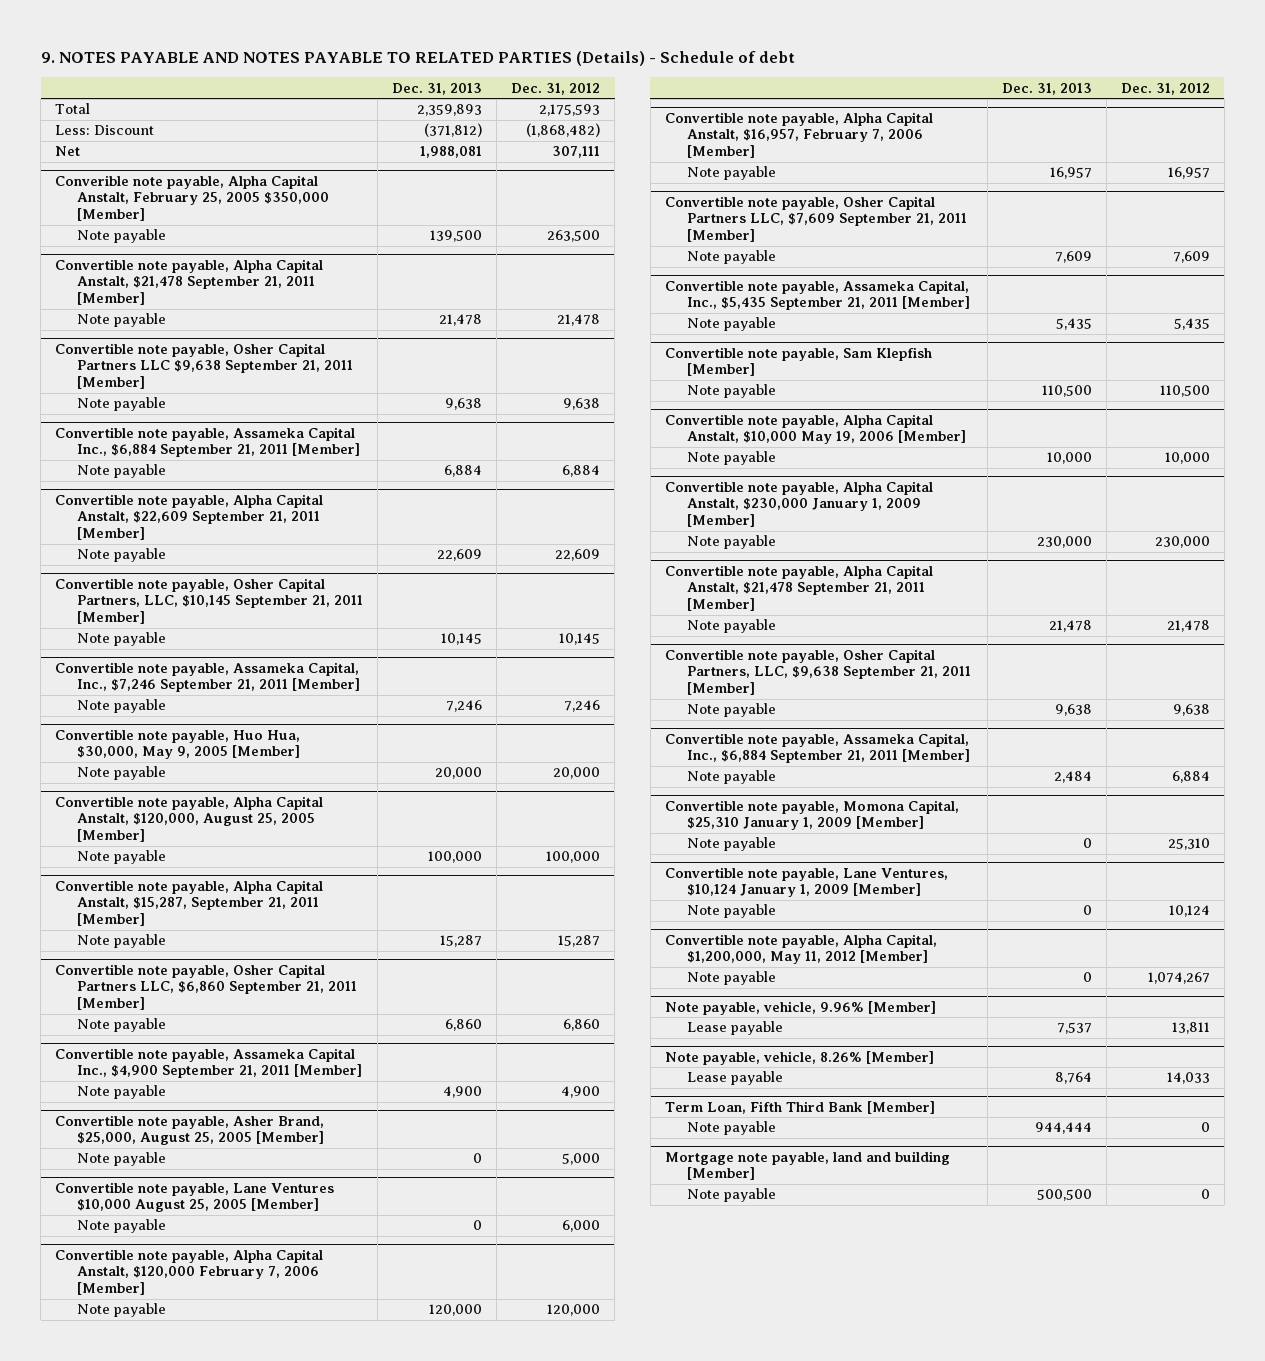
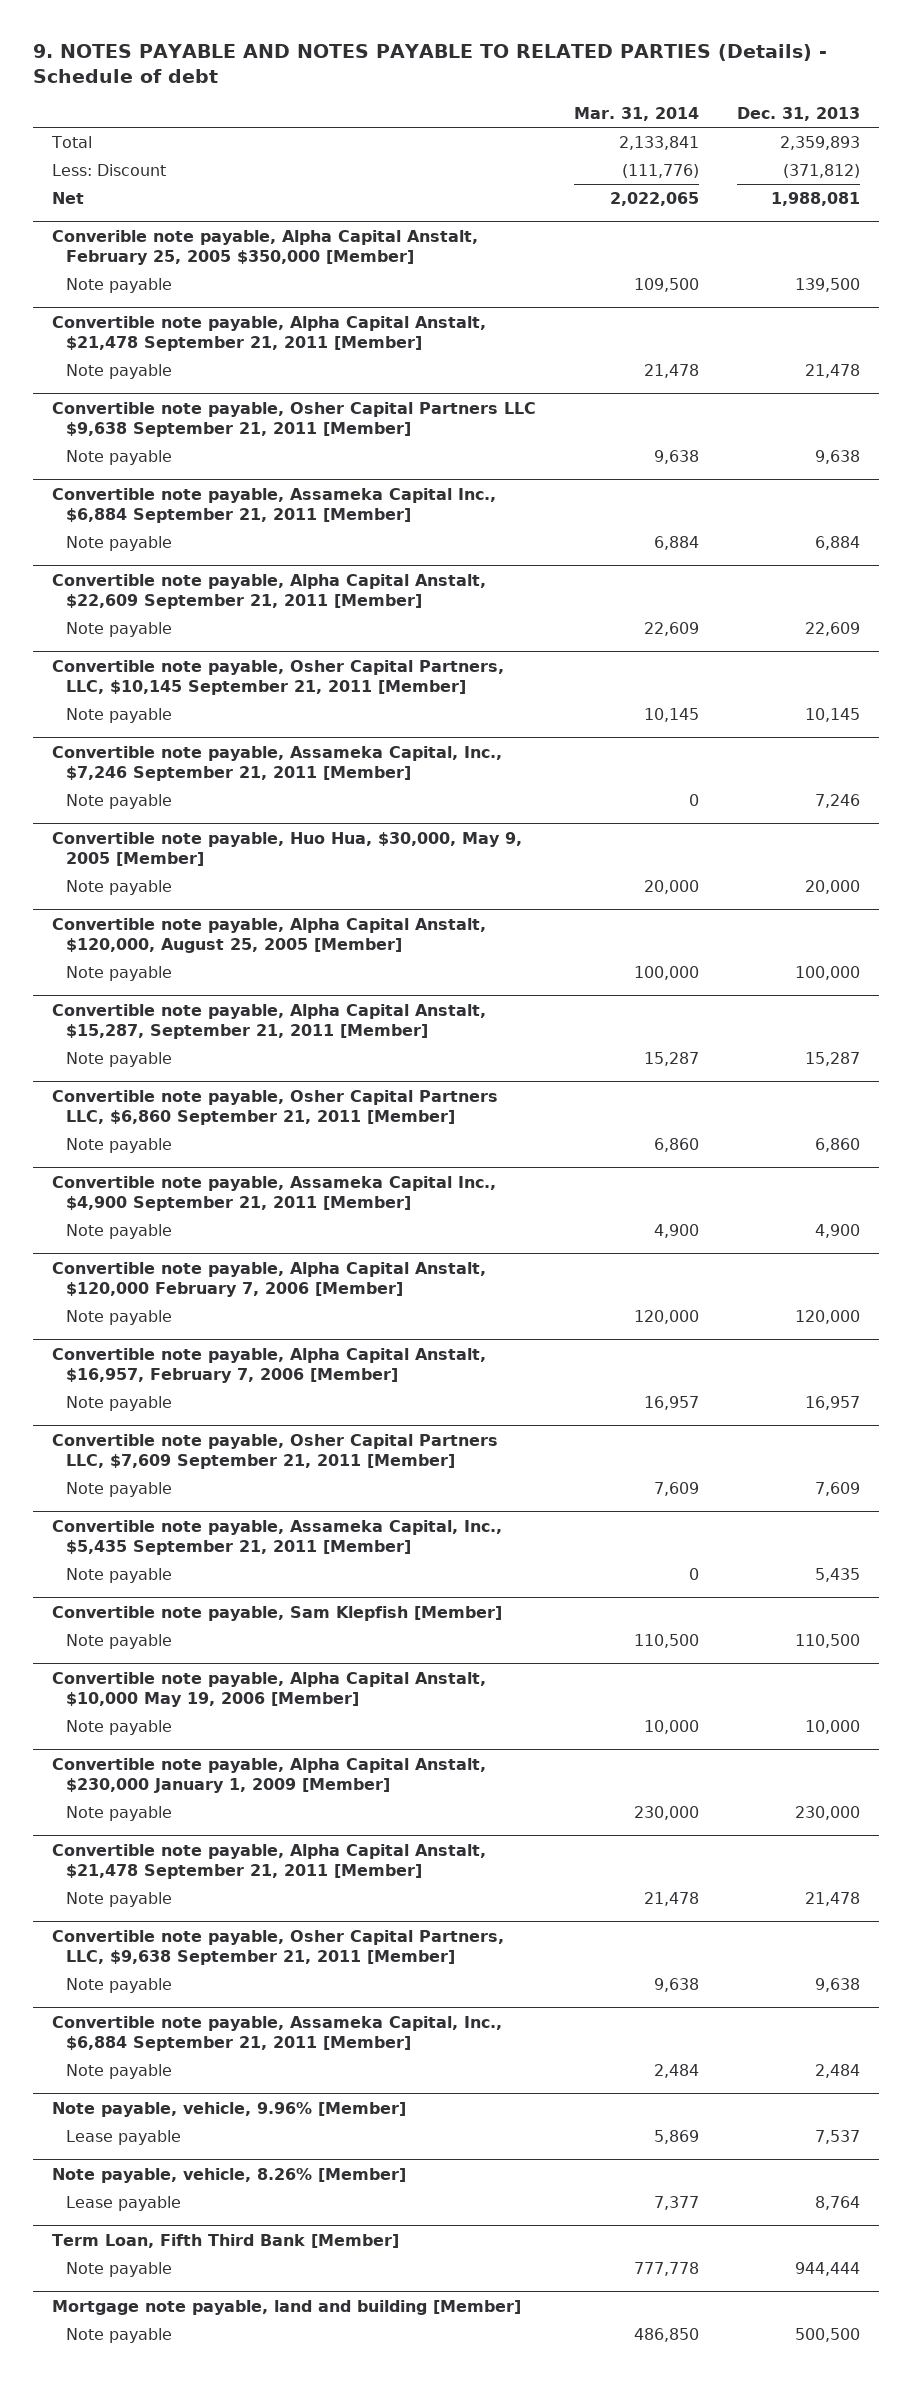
- | Dec. 31, 2013 | Dec. 31, 2012
+ | Mar. 31, 2014 | Dec. 31, 2013
- Convertible note payable, Asher Brand, $25,000, August 25, 2005 [Member]
- Note payable | 0 | 5,000
- Convertible note payable, Lane Ventures $10,000 August 25, 2005 [Member]
- Note payable | 0 | 6,000
- Convertible note payable, Momona Capital, $25,310 January 1, 2009 [Member]
- Note payable | 0 | 25,310
- Convertible note payable, Lane Ventures, $10,124 January 1, 2009 [Member]
- Note payable | 0 | 10,124
- Convertible note payable, Alpha Capital, $1,200,000, May 11, 2012 [Member]
- Note payable | 0 | 1,074,267

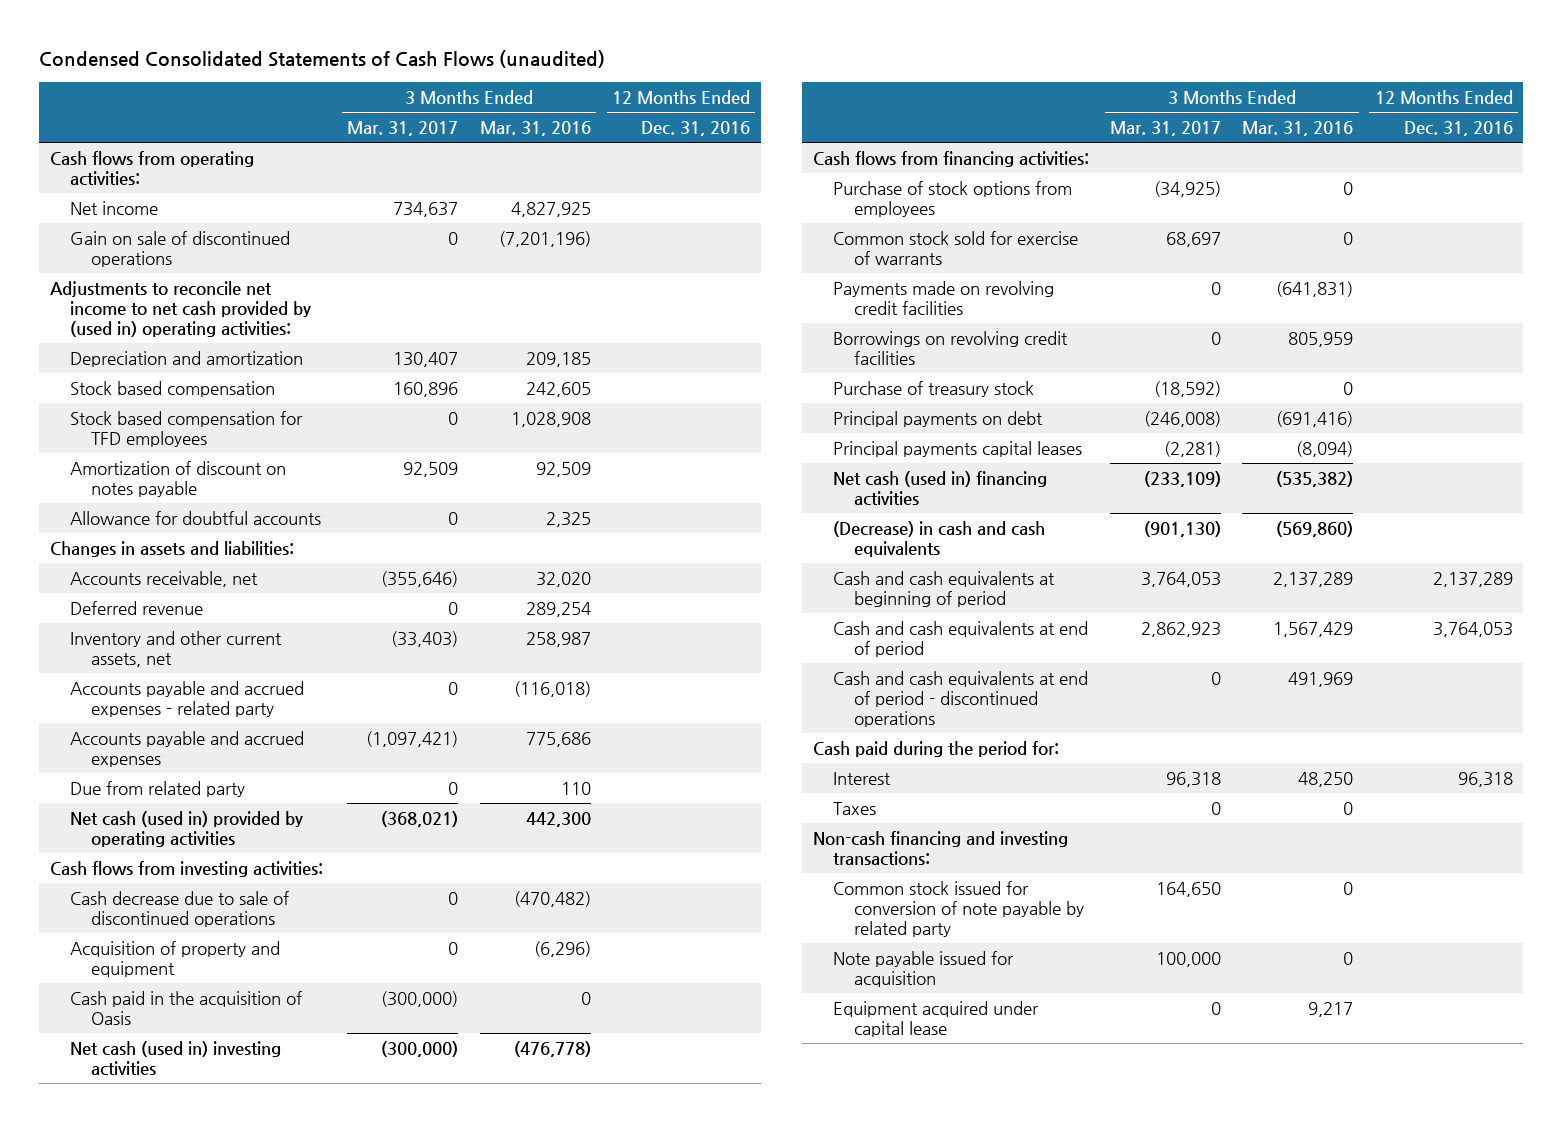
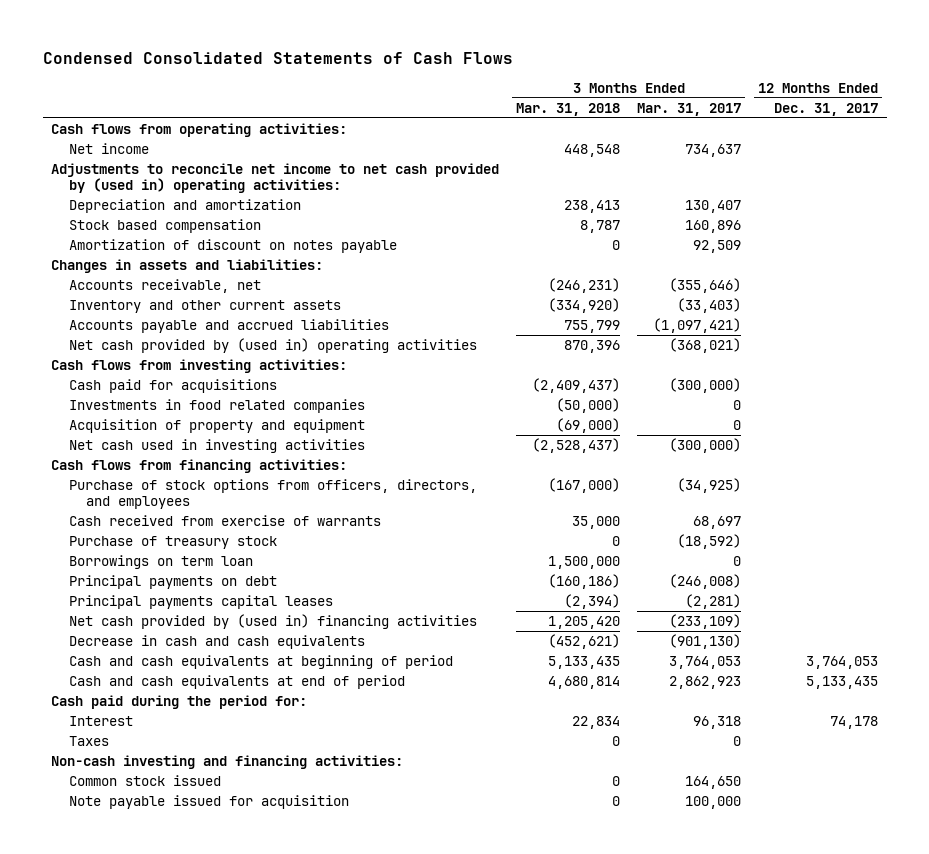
- Condensed Consolidated Statements of Cash Flows (unaudited)
+ Condensed Consolidated Statements of Cash Flows
- | 3 Months Ended Mar. 31, 2017 | 3 Months Ended Mar. 31, 2016 | 12 Months Ended Dec. 31, 2016
+ | 3 Months Ended Mar. 31, 2018 | 3 Months Ended Mar. 31, 2017 | 12 Months Ended Dec. 31, 2017
- Gain on sale of discontinued operations | 0 | (7,201,196) |
- Stock based compensation for TFD employees | 0 | 1,028,908 |
- Allowance for doubtful accounts | 0 | 2,325 |
- Deferred revenue | 0 | 289,254 |
- Inventory and other current assets, net | (33,403) | 258,987 |
- Accounts payable and accrued expenses - related party | 0 | (116,018) |
- Accounts payable and accrued expenses | (1,097,421) | 775,686 |
- Due from related party | 0 | 110 |
- Net cash (used in) provided by operating activities | (368,021) | 442,300 |
+ Inventory and other current assets | (334,920) | (33,403) |
+ Accounts payable and accrued liabilities | 755,799 | (1,097,421) |
+ Net cash provided by (used in) operating activities | 870,396 | (368,021) |
- Cash decrease due to sale of discontinued operations | 0 | (470,482) |
+ Cash paid for acquisitions | (2,409,437) | (300,000) |
+ Investments in food related companies | (50,000) | 0 |
- Cash paid in the acquisition of Oasis | (300,000) | 0 |
- Net cash (used in) investing activities | (300,000) | (476,778) |
+ Net cash used in investing activities | (2,528,437) | (300,000) |
- Purchase of stock options from employees | (34,925) | 0 |
- Common stock sold for exercise of warrants | 68,697 | 0 |
- Payments made on revolving credit facilities | 0 | (641,831) |
- Borrowings on revolving credit facilities | 0 | 805,959 |
+ Purchase of stock options from officers, directors, and employees | (167,000) | (34,925) |
+ Cash received from exercise of warrants | 35,000 | 68,697 |
+ Borrowings on term loan | 1,500,000 | 0 |
- Net cash (used in) financing activities | (233,109) | (535,382) |
- (Decrease) in cash and cash equivalents | (901,130) | (569,860) |
+ Net cash provided by (used in) financing activities | 1,205,420 | (233,109) |
+ Decrease in cash and cash equivalents | (452,621) | (901,130) |
- Cash and cash equivalents at end of period - discontinued operations | 0 | 491,969 |
- Non-cash financing and investing transactions:
- Common stock issued for conversion of note payable by related party | 164,650 | 0 |
+ Non-cash investing and financing activities:
+ Common stock issued | 0 | 164,650 |
- Equipment acquired under capital lease | 0 | 9,217 |

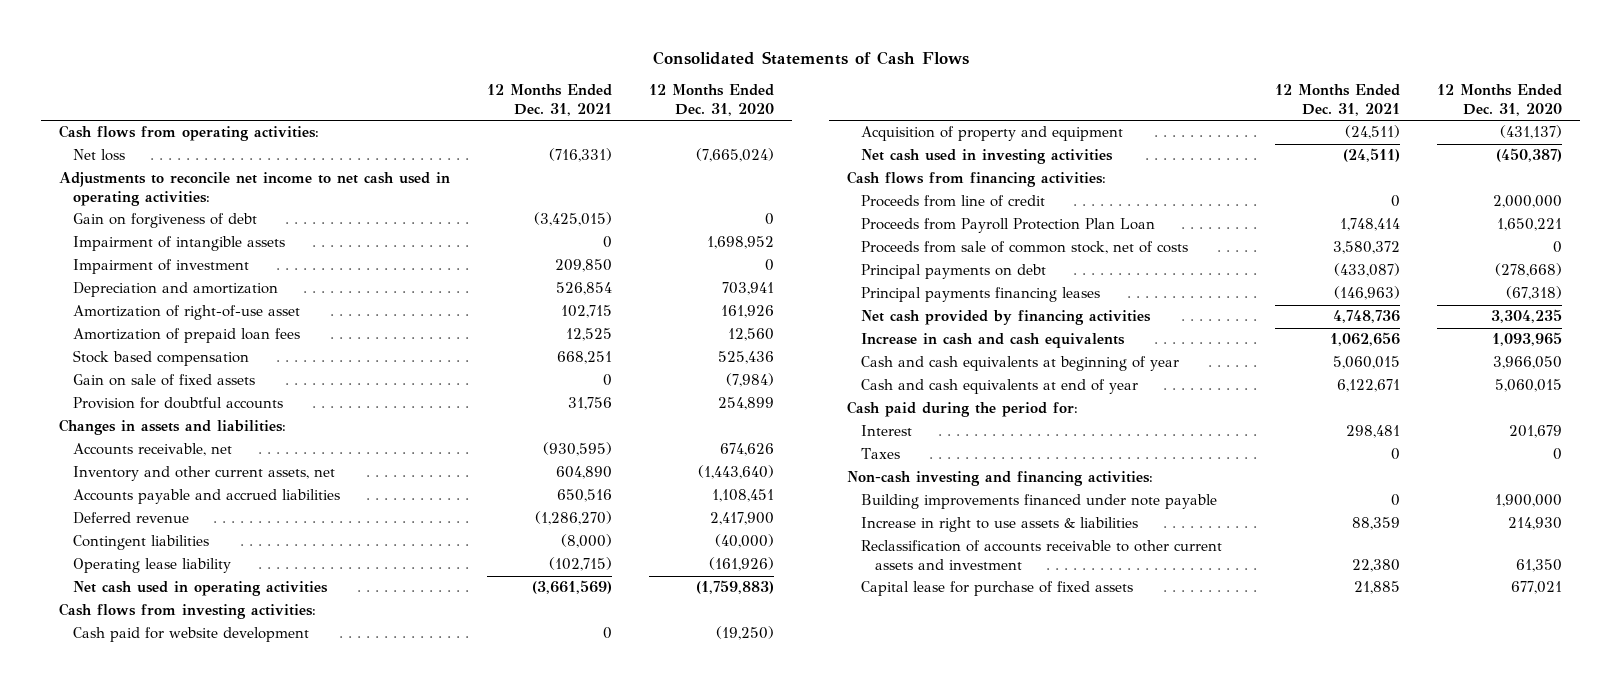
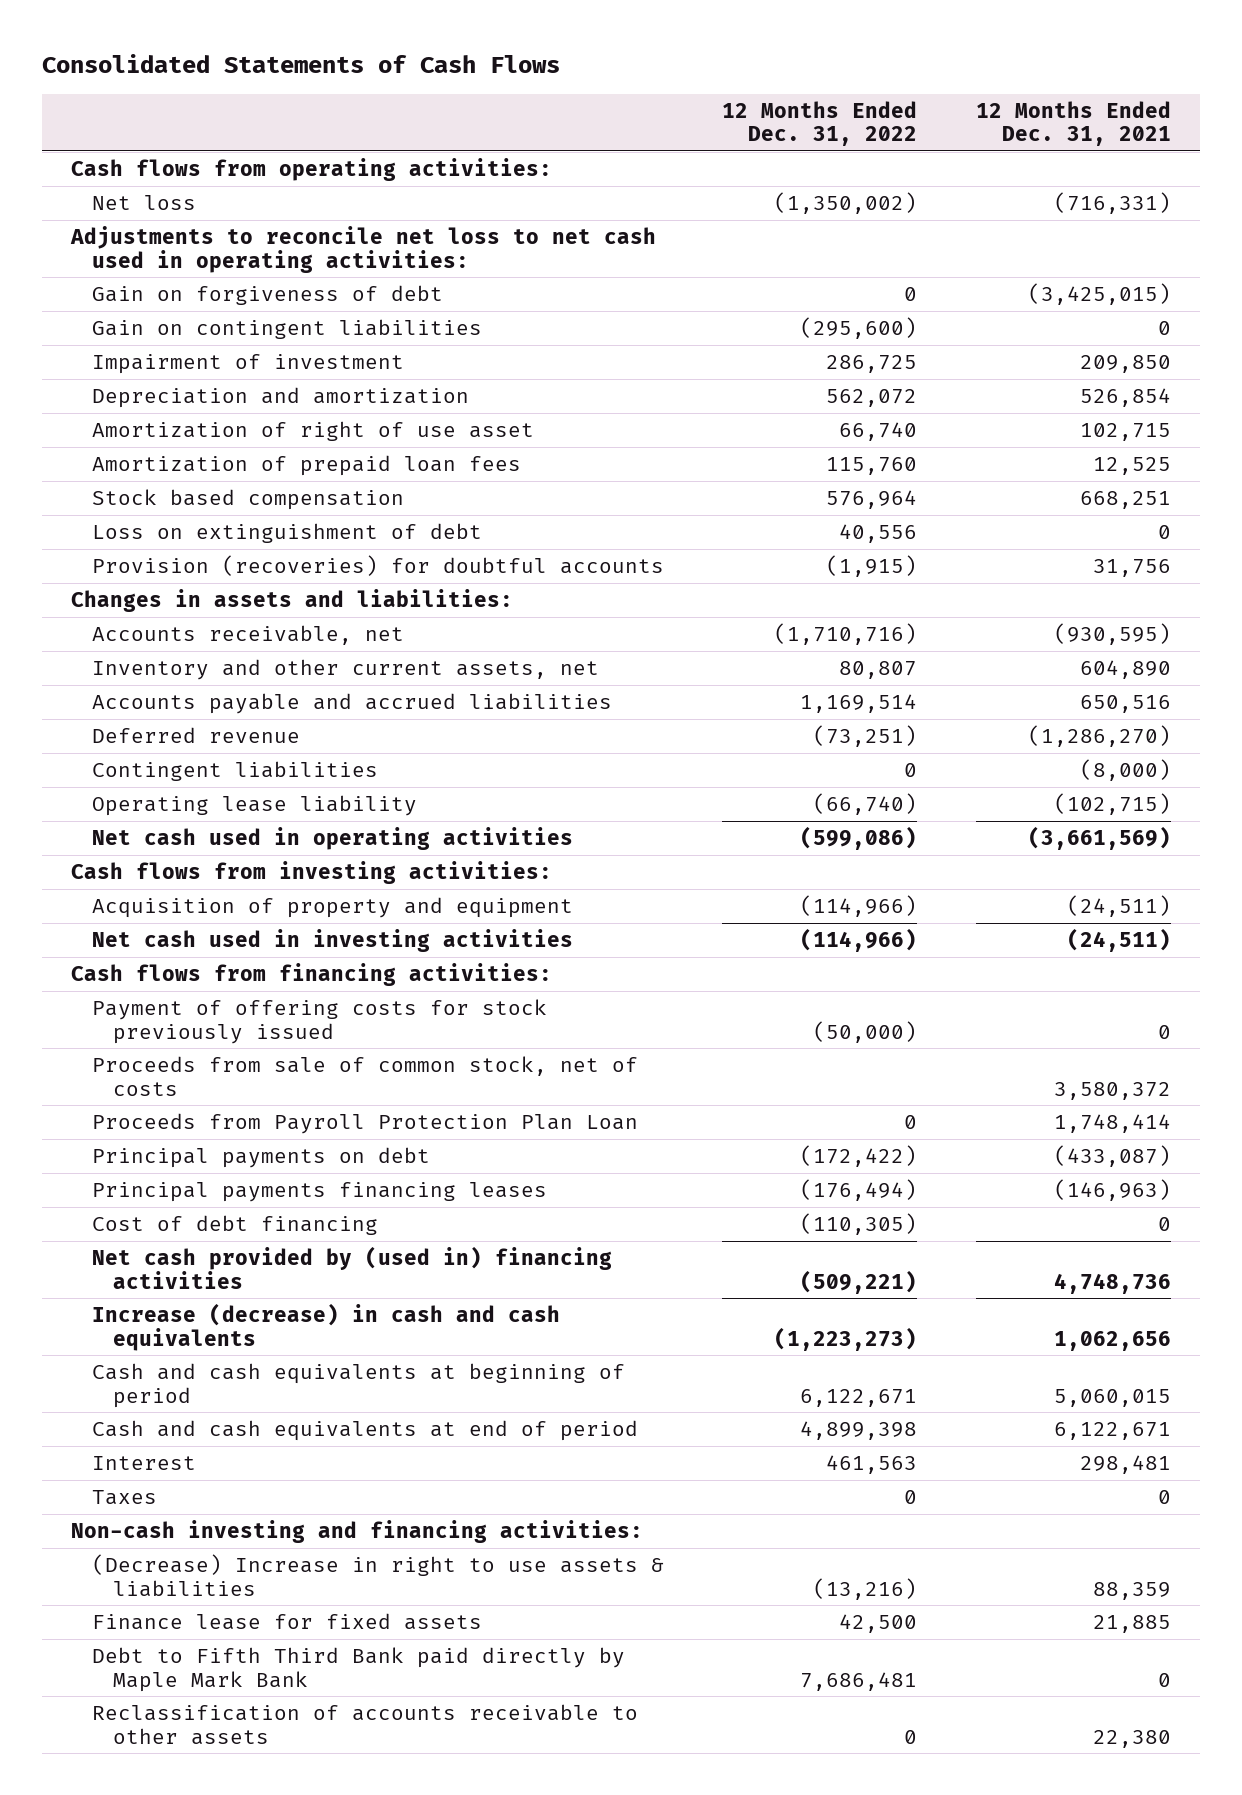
- | 12 Months Ended Dec. 31, 2021 | 12 Months Ended Dec. 31, 2020
+ | 12 Months Ended Dec. 31, 2022 | 12 Months Ended Dec. 31, 2021
- Adjustments to reconcile net income to net cash used in operating activities:
+ Adjustments to reconcile net loss to net cash used in operating activities:
- Impairment of intangible assets | 0 | 1,698,952
+ Gain on contingent liabilities | (295,600) | 0
- Amortization of right-of-use asset | 102,715 | 161,926
+ Amortization of right of use asset | 66,740 | 102,715
- Gain on sale of fixed assets | 0 | (7,984)
- Provision for doubtful accounts | 31,756 | 254,899
+ Loss on extinguishment of debt | 40,556 | 0
+ Provision (recoveries) for doubtful accounts | (1,915) | 31,756
- Cash paid for website development | 0 | (19,250)
- Proceeds from line of credit | 0 | 2,000,000
+ Payment of offering costs for stock previously issued | (50,000) | 0
moved down: Proceeds from Payroll Protection Plan Loan | 0 | 1,748,414
- Net cash provided by financing activities | 4,748,736 | 3,304,235
- Increase in cash and cash equivalents | 1,062,656 | 1,093,965
- Cash and cash equivalents at beginning of year | 5,060,015 | 3,966,050
- Cash and cash equivalents at end of year | 6,122,671 | 5,060,015
- Cash paid during the period for:
+ Cost of debt financing | (110,305) | 0
+ Net cash provided by (used in) financing activities | (509,221) | 4,748,736
+ Increase (decrease) in cash and cash equivalents | (1,223,273) | 1,062,656
+ Cash and cash equivalents at beginning of period | 6,122,671 | 5,060,015
+ Cash and cash equivalents at end of period | 4,899,398 | 6,122,671
- Building improvements financed under note payable | 0 | 1,900,000
- Increase in right to use assets & liabilities | 88,359 | 214,930
- Reclassification of accounts receivable to other current assets and investment | 22,380 | 61,350
- Capital lease for purchase of fixed assets | 21,885 | 677,021
+ (Decrease) Increase in right to use assets & liabilities | (13,216) | 88,359
+ Finance lease for fixed assets | 42,500 | 21,885
+ Debt to Fifth Third Bank paid directly by Maple Mark Bank | 7,686,481 | 0
+ Reclassification of accounts receivable to other assets | 0 | 22,380

